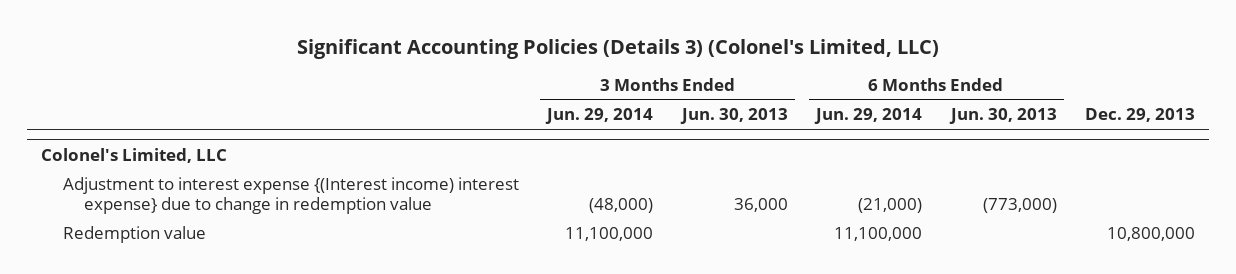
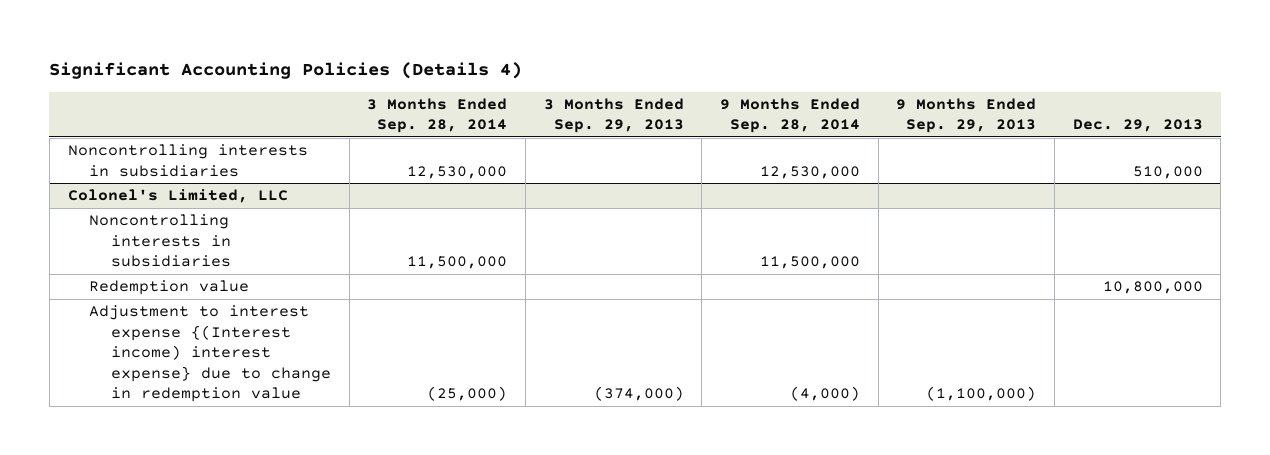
- Significant Accounting Policies (Details 3) (Colonel's Limited, LLC)
+ Significant Accounting Policies (Details 4)
- | 3 Months Ended Jun. 29, 2014 | 3 Months Ended Jun. 30, 2013 | 6 Months Ended Jun. 29, 2014 | 6 Months Ended Jun. 30, 2013 | Dec. 29, 2013
+ | 3 Months Ended Sep. 28, 2014 | 3 Months Ended Sep. 29, 2013 | 9 Months Ended Sep. 28, 2014 | 9 Months Ended Sep. 29, 2013 | Dec. 29, 2013
+ Noncontrolling interests in subsidiaries | 12,530,000 | | 12,530,000 | | 510,000
@ Colonel's Limited, LLC
+ Noncontrolling interests in subsidiaries | 11,500,000 | | 11,500,000 | |
moved down: Adjustment to interest expense {(Interest income) interest expense} due to change in redemption value | (25,000) | (374,000) | (4,000) | (1,100,000) |

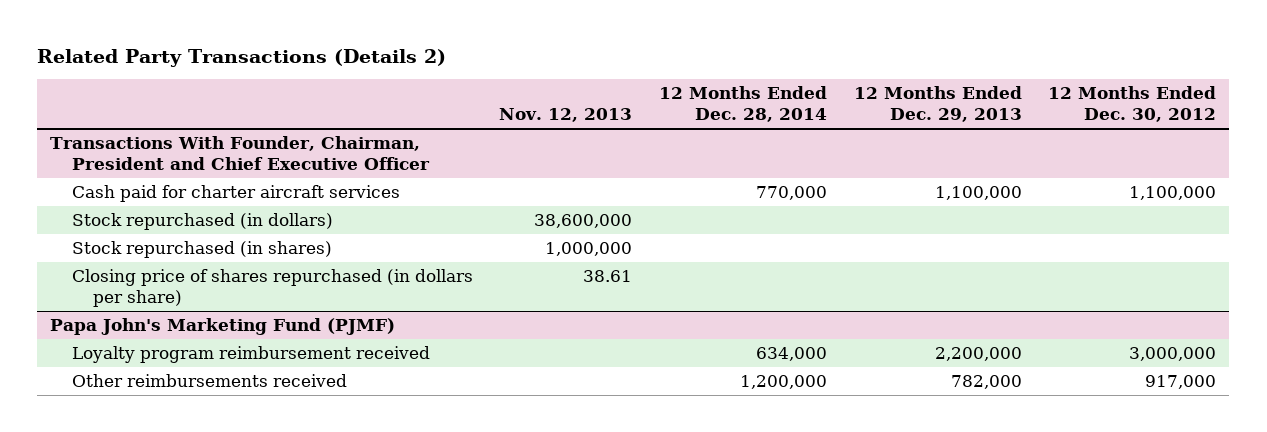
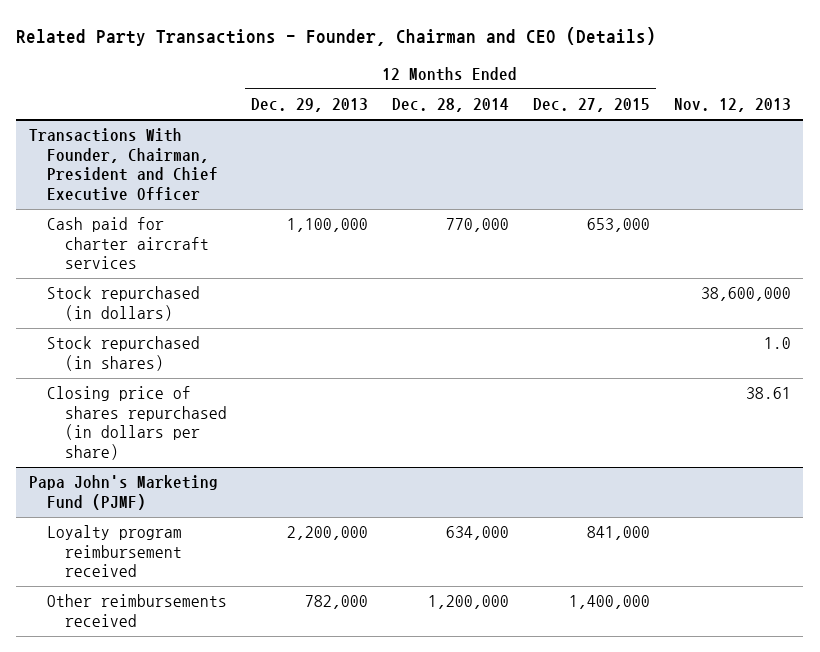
- Related Party Transactions (Details 2)
+ Related Party Transactions - Founder, Chairman and CEO (Details)
- | Nov. 12, 2013 | 12 Months Ended Dec. 28, 2014 | 12 Months Ended Dec. 29, 2013 | 12 Months Ended Dec. 30, 2012
+ | 12 Months Ended Dec. 29, 2013 | 12 Months Ended Dec. 28, 2014 | 12 Months Ended Dec. 27, 2015 | Nov. 12, 2013
@ Transactions With Founder, Chairman, President and Chief Executive Officer
- Stock repurchased (in shares) | 1,000,000 | | |
+ Stock repurchased (in shares) | | | | 1.0

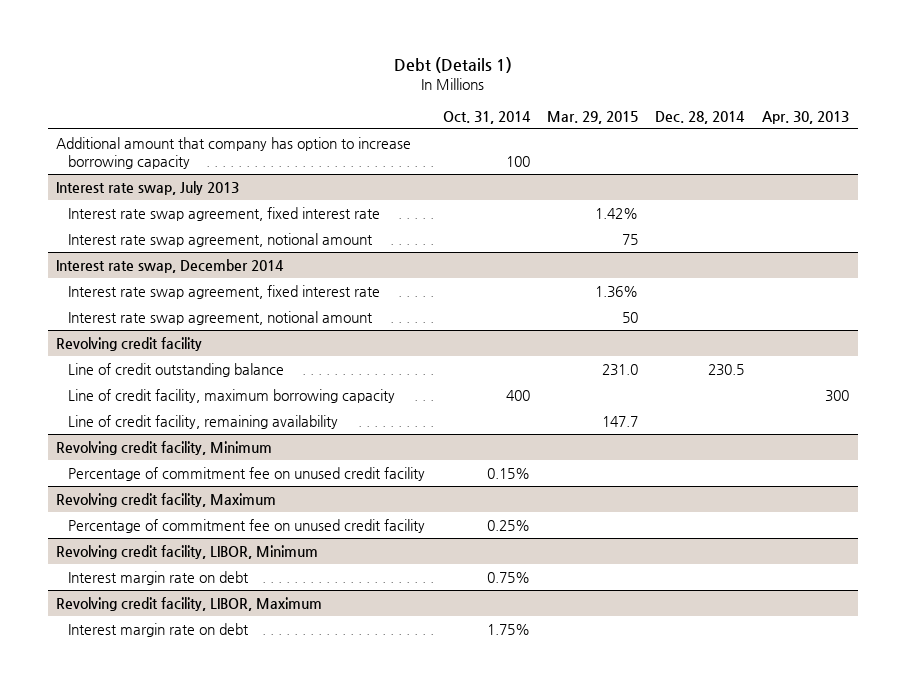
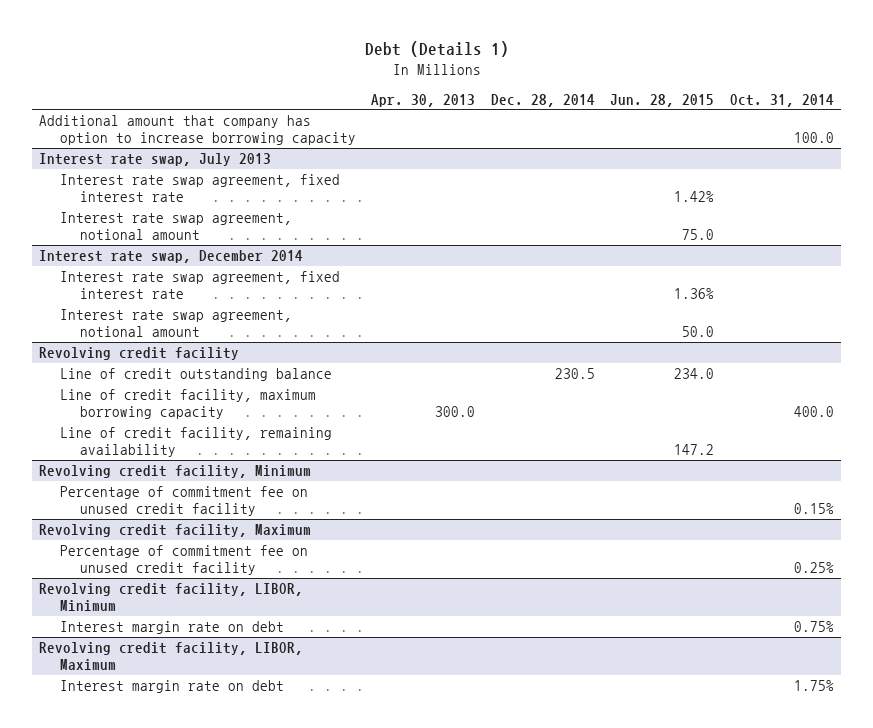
- | Oct. 31, 2014 | Mar. 29, 2015 | Dec. 28, 2014 | Apr. 30, 2013
+ | Apr. 30, 2013 | Dec. 28, 2014 | Jun. 28, 2015 | Oct. 31, 2014
- Additional amount that company has option to increase borrowing capacity | 100 | | |
+ Additional amount that company has option to increase borrowing capacity | | | | 100.0
@ Revolving credit facility
- Line of credit facility, maximum borrowing capacity | 400 | | | 300
+ Line of credit facility, maximum borrowing capacity | 300.0 | | | 400.0

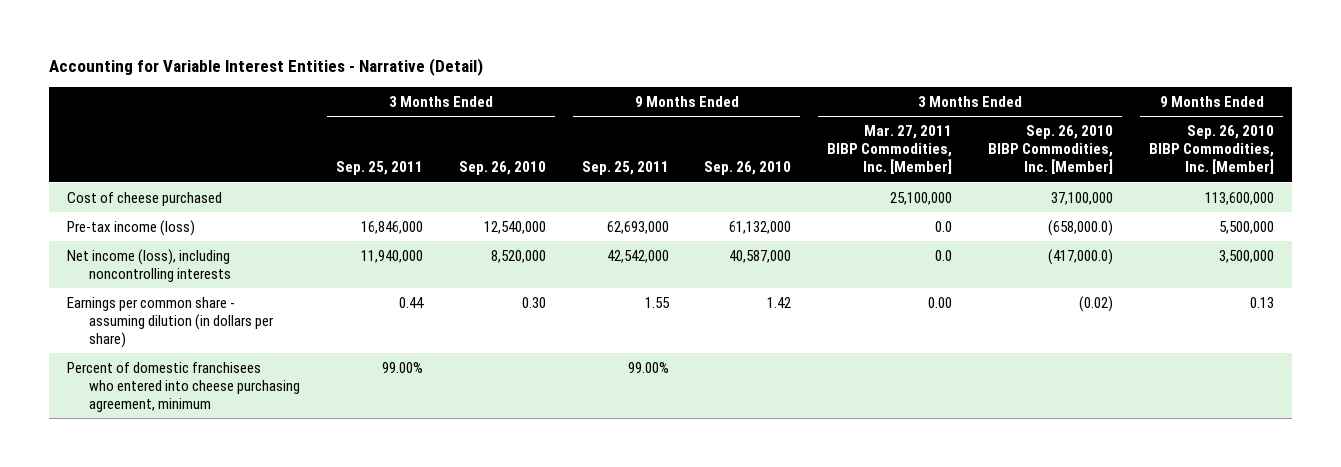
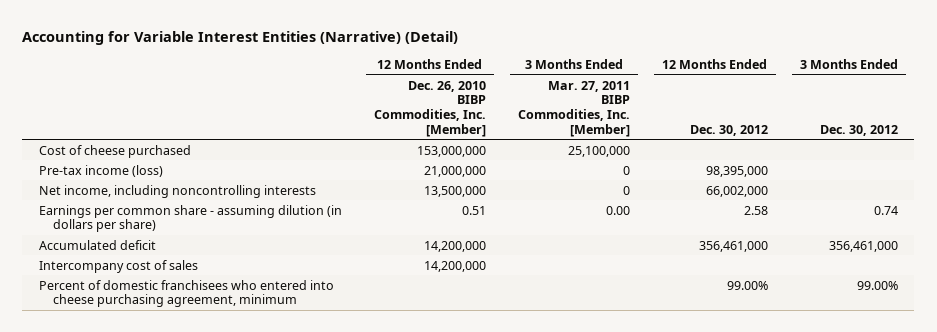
- Accounting for Variable Interest Entities - Narrative (Detail)
+ Accounting for Variable Interest Entities (Narrative) (Detail)
- | 3 Months Ended Sep. 25, 2011 | 3 Months Ended Sep. 26, 2010 | 9 Months Ended Sep. 25, 2011 | 9 Months Ended Sep. 26, 2010 | 3 Months Ended Mar. 27, 2011 BIBP Commodities, Inc. [Member] | 3 Months Ended Sep. 26, 2010 BIBP Commodities, Inc. [Member] | 9 Months Ended Sep. 26, 2010 BIBP Commodities, Inc. [Member]
+ | 12 Months Ended Dec. 26, 2010 BIBP Commodities, Inc. [Member] | 3 Months Ended Mar. 27, 2011 BIBP Commodities, Inc. [Member] | 12 Months Ended Dec. 30, 2012 | 3 Months Ended Dec. 30, 2012
- Pre-tax income (loss) | 16,846,000 | 12,540,000 | 62,693,000 | 61,132,000 | 0.0 | (658,000.0) | 5,500,000
- Net income (loss), including noncontrolling interests | 11,940,000 | 8,520,000 | 42,542,000 | 40,587,000 | 0.0 | (417,000.0) | 3,500,000
+ Pre-tax income (loss) | 21,000,000 | 0 | 98,395,000 |
+ Net income, including noncontrolling interests | 13,500,000 | 0 | 66,002,000 |
+ Accumulated deficit | 14,200,000 | | 356,461,000 | 356,461,000
+ Intercompany cost of sales | 14,200,000 | | |

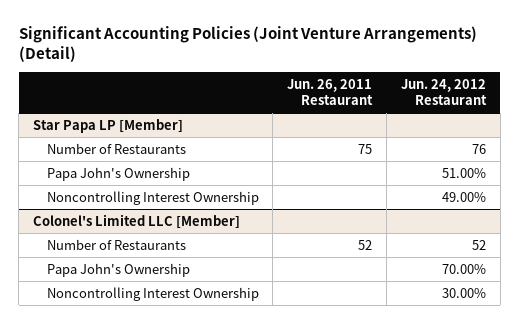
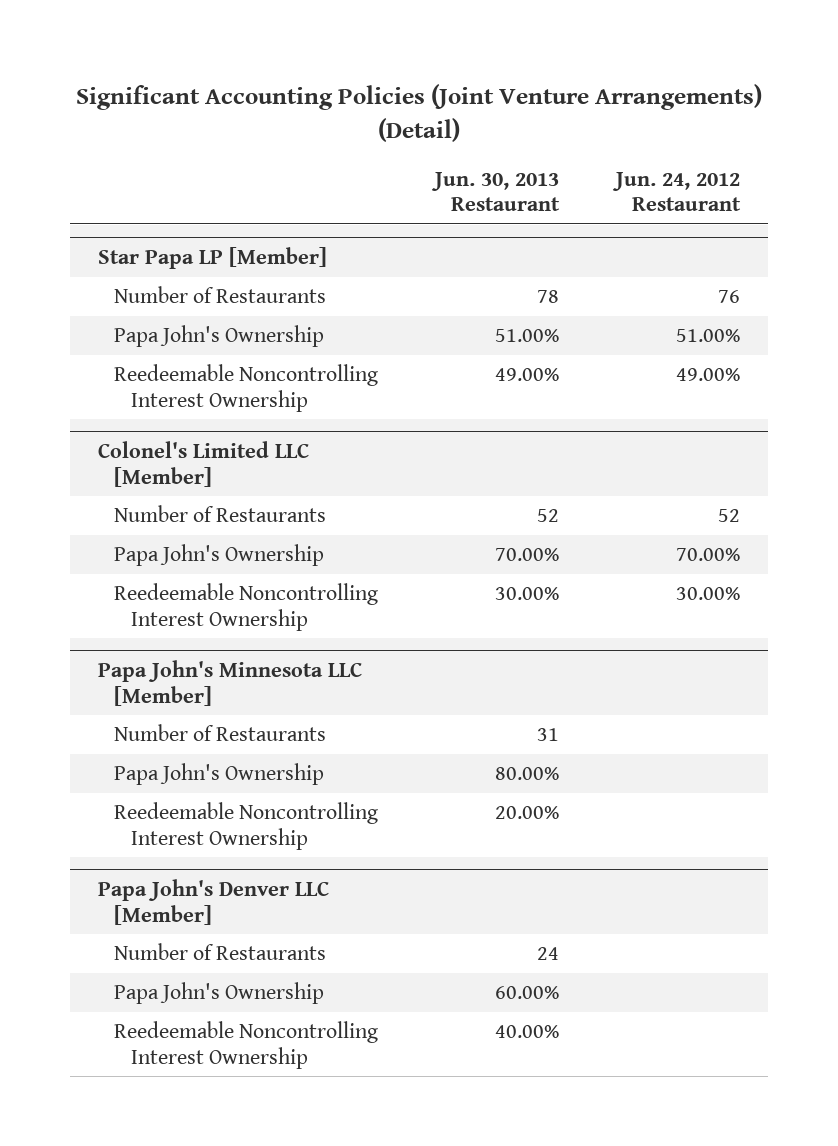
- | Jun. 26, 2011 Restaurant | Jun. 24, 2012 Restaurant
+ | Jun. 30, 2013 Restaurant | Jun. 24, 2012 Restaurant
@ Star Papa LP [Member]
- Noncontrolling Interest Ownership | | 49.00%
+ Reedeemable Noncontrolling Interest Ownership | 49.00% | 49.00%
@ Colonel's Limited LLC [Member]
- Noncontrolling Interest Ownership | | 30.00%
+ Reedeemable Noncontrolling Interest Ownership | 30.00% | 30.00%
+ Papa John's Minnesota LLC [Member]
+ Number of Restaurants | 31 |
+ Papa John's Ownership | 80.00% |
+ Reedeemable Noncontrolling Interest Ownership | 20.00% |
+ Papa John's Denver LLC [Member]
+ Number of Restaurants | 24 |
+ Papa John's Ownership | 60.00% |
+ Reedeemable Noncontrolling Interest Ownership | 40.00% |

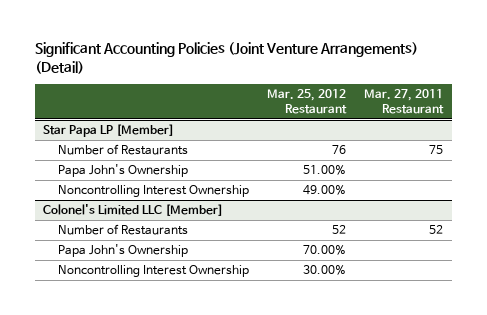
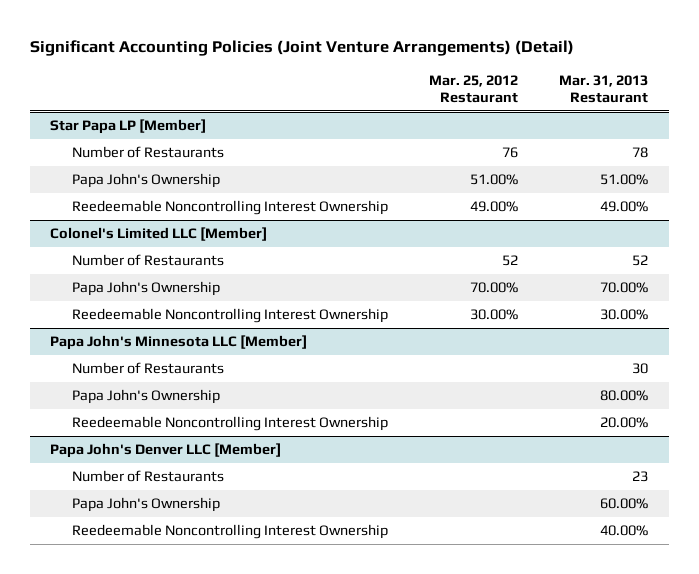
- | Mar. 25, 2012 Restaurant | Mar. 27, 2011 Restaurant
+ | Mar. 25, 2012 Restaurant | Mar. 31, 2013 Restaurant
@ Star Papa LP [Member]
- Noncontrolling Interest Ownership | 49.00% |
+ Reedeemable Noncontrolling Interest Ownership | 49.00% | 49.00%
@ Colonel's Limited LLC [Member]
- Noncontrolling Interest Ownership | 30.00% |
+ Reedeemable Noncontrolling Interest Ownership | 30.00% | 30.00%
+ Papa John's Minnesota LLC [Member]
+ Number of Restaurants | | 30
+ Papa John's Ownership | | 80.00%
+ Reedeemable Noncontrolling Interest Ownership | | 20.00%
+ Papa John's Denver LLC [Member]
+ Number of Restaurants | | 23
+ Papa John's Ownership | | 60.00%
+ Reedeemable Noncontrolling Interest Ownership | | 40.00%

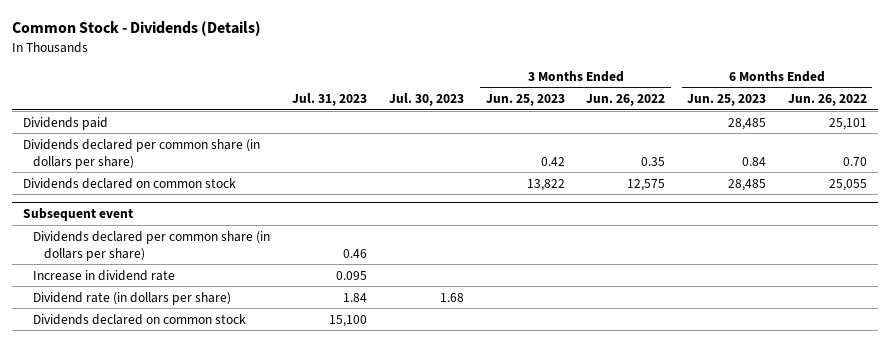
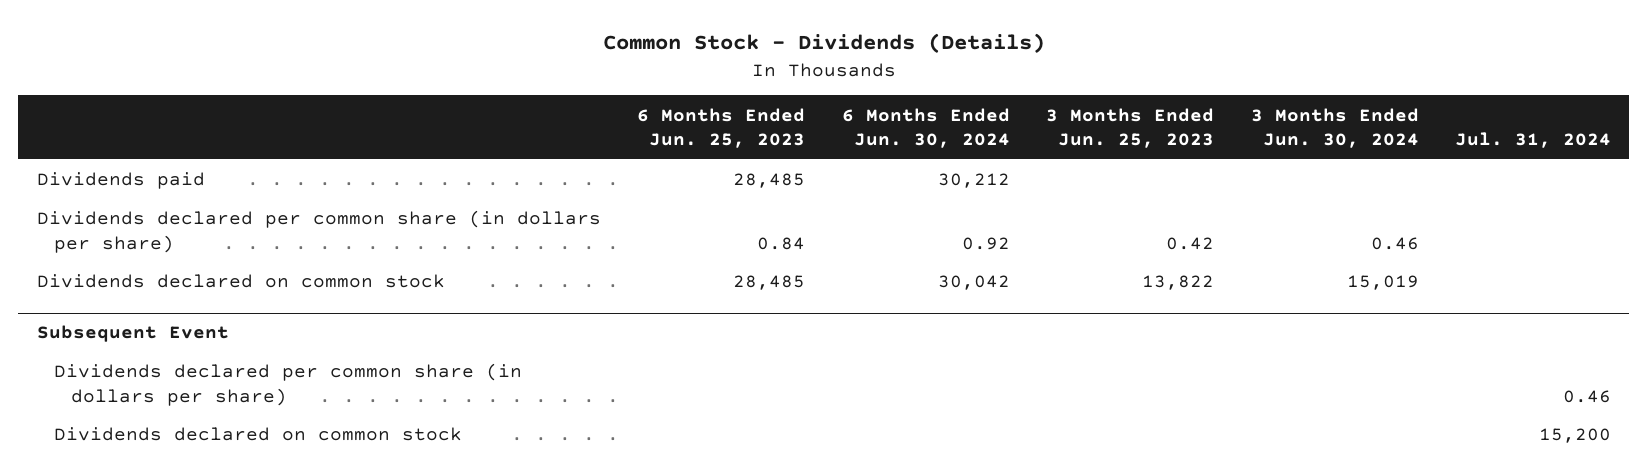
- | Jul. 31, 2023 | Jul. 30, 2023 | 3 Months Ended Jun. 25, 2023 | 3 Months Ended Jun. 26, 2022 | 6 Months Ended Jun. 25, 2023 | 6 Months Ended Jun. 26, 2022
+ | 6 Months Ended Jun. 25, 2023 | 6 Months Ended Jun. 30, 2024 | 3 Months Ended Jun. 25, 2023 | 3 Months Ended Jun. 30, 2024 | Jul. 31, 2024
- Subsequent event
+ Subsequent Event
- Increase in dividend rate | 0.095 | | | | |
- Dividend rate (in dollars per share) | 1.84 | 1.68 | | | |

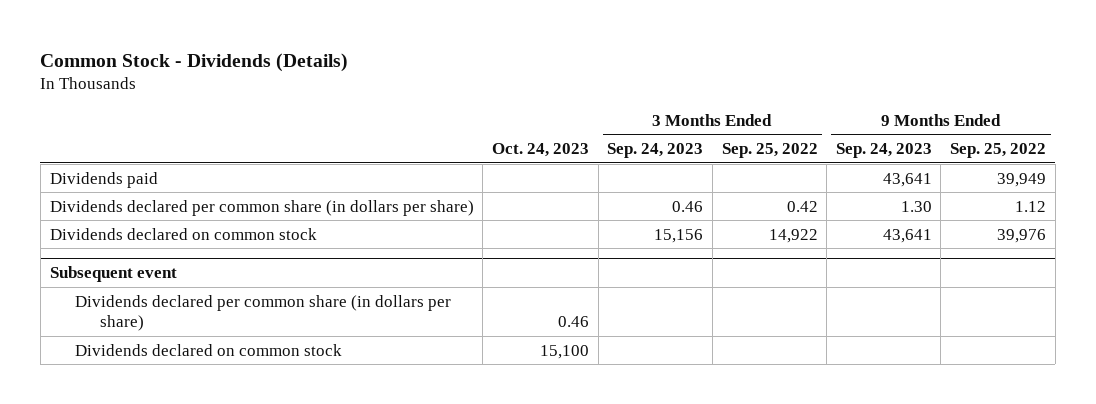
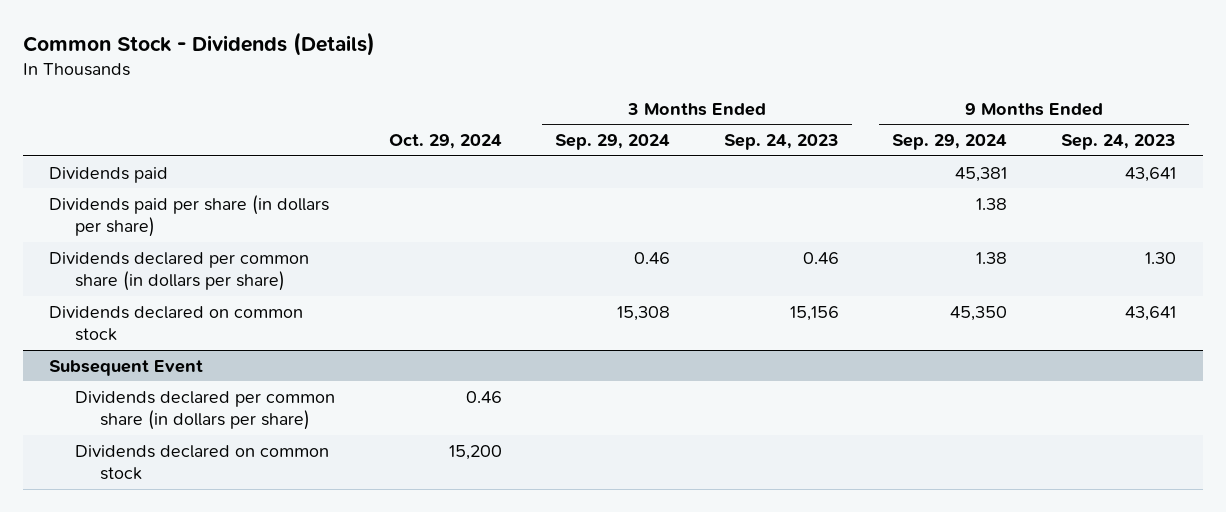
- | Oct. 24, 2023 | 3 Months Ended Sep. 24, 2023 | 3 Months Ended Sep. 25, 2022 | 9 Months Ended Sep. 24, 2023 | 9 Months Ended Sep. 25, 2022
+ | Oct. 29, 2024 | 3 Months Ended Sep. 29, 2024 | 3 Months Ended Sep. 24, 2023 | 9 Months Ended Sep. 29, 2024 | 9 Months Ended Sep. 24, 2023
+ Dividends paid per share (in dollars per share) | | | | 1.38 |
- Subsequent event
+ Subsequent Event

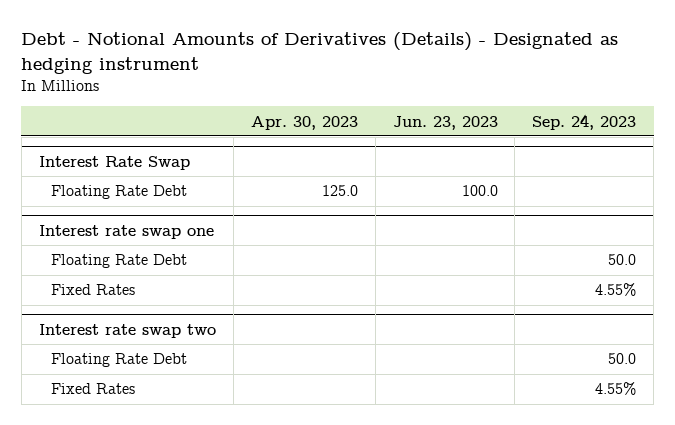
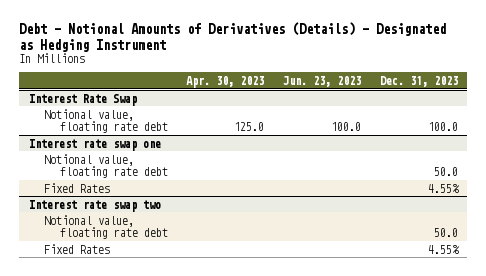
- Debt - Notional Amounts of Derivatives (Details) - Designated as hedging instrument
+ Debt - Notional Amounts of Derivatives (Details) - Designated as Hedging Instrument
- | Apr. 30, 2023 | Jun. 23, 2023 | Sep. 24, 2023
+ | Apr. 30, 2023 | Jun. 23, 2023 | Dec. 31, 2023
@ Interest Rate Swap
- Floating Rate Debt | 125.0 | 100.0 |
+ Notional value, floating rate debt | 125.0 | 100.0 | 100.0
@ Interest rate swap one
- Floating Rate Debt | | | 50.0
+ Notional value, floating rate debt | | | 50.0
@ Interest rate swap two
- Floating Rate Debt | | | 50.0
+ Notional value, floating rate debt | | | 50.0

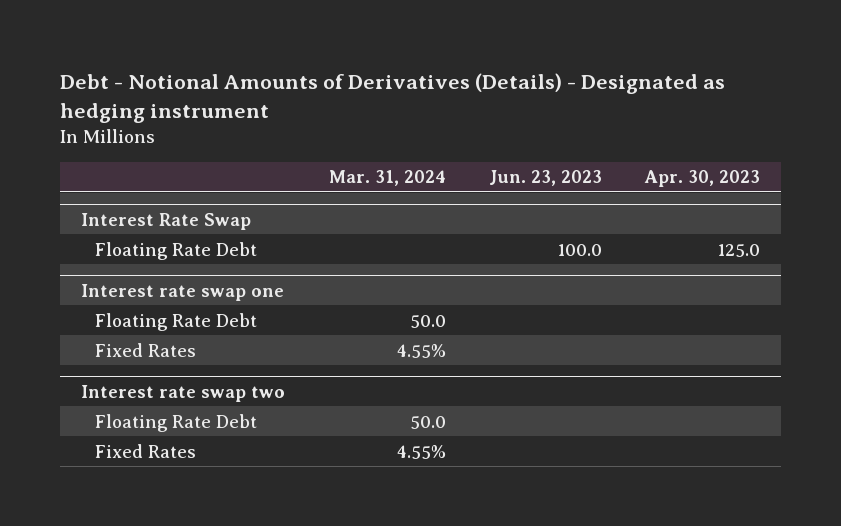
- Debt - Notional Amounts of Derivatives (Details) - Designated as Hedging Instrument
+ Debt - Notional Amounts of Derivatives (Details) - Designated as hedging instrument
- | Apr. 30, 2023 | Jun. 23, 2023 | Dec. 31, 2023
+ | Mar. 31, 2024 | Jun. 23, 2023 | Apr. 30, 2023
@ Interest Rate Swap
- Notional value, floating rate debt | 125.0 | 100.0 | 100.0
+ Floating Rate Debt | | 100.0 | 125.0
@ Interest rate swap one
- Notional value, floating rate debt | | | 50.0
+ Floating Rate Debt | 50.0 | |
@ Interest rate swap two
- Notional value, floating rate debt | | | 50.0
+ Floating Rate Debt | 50.0 | |

